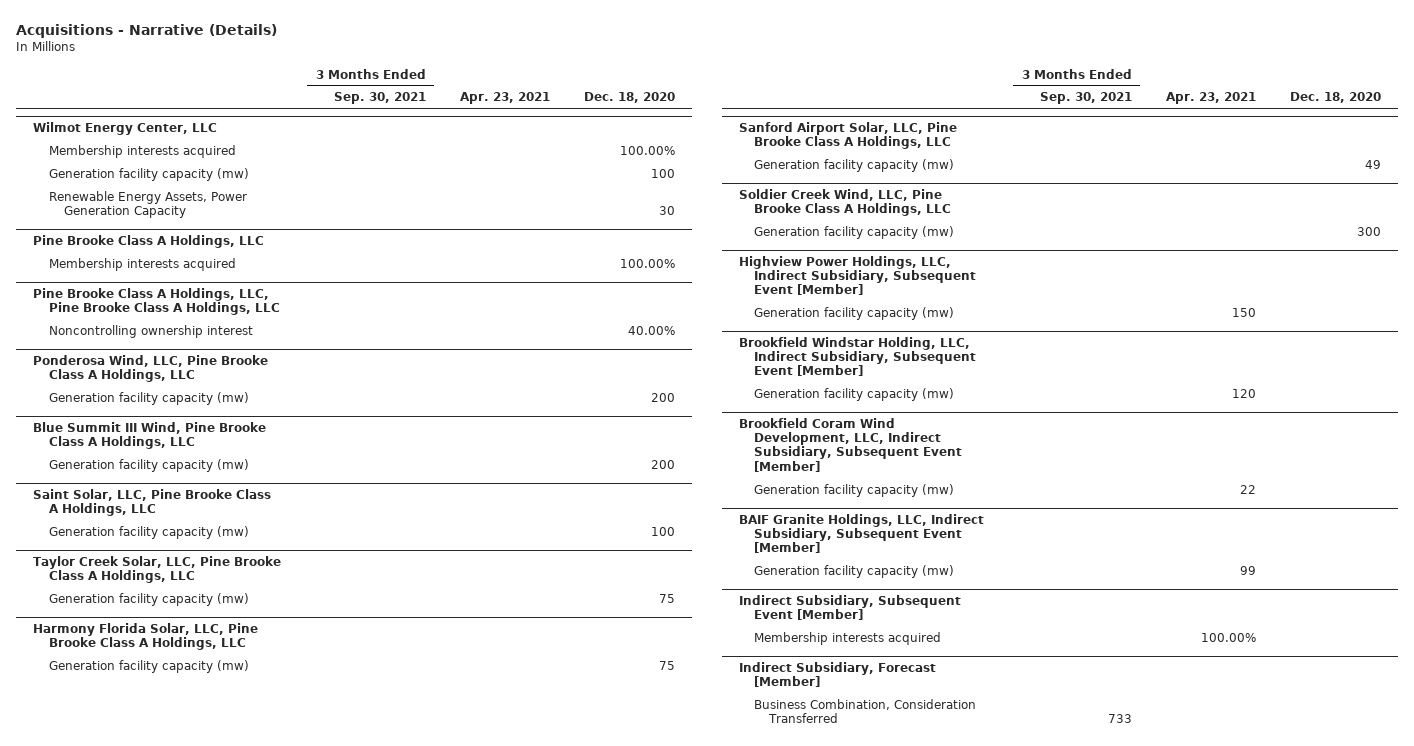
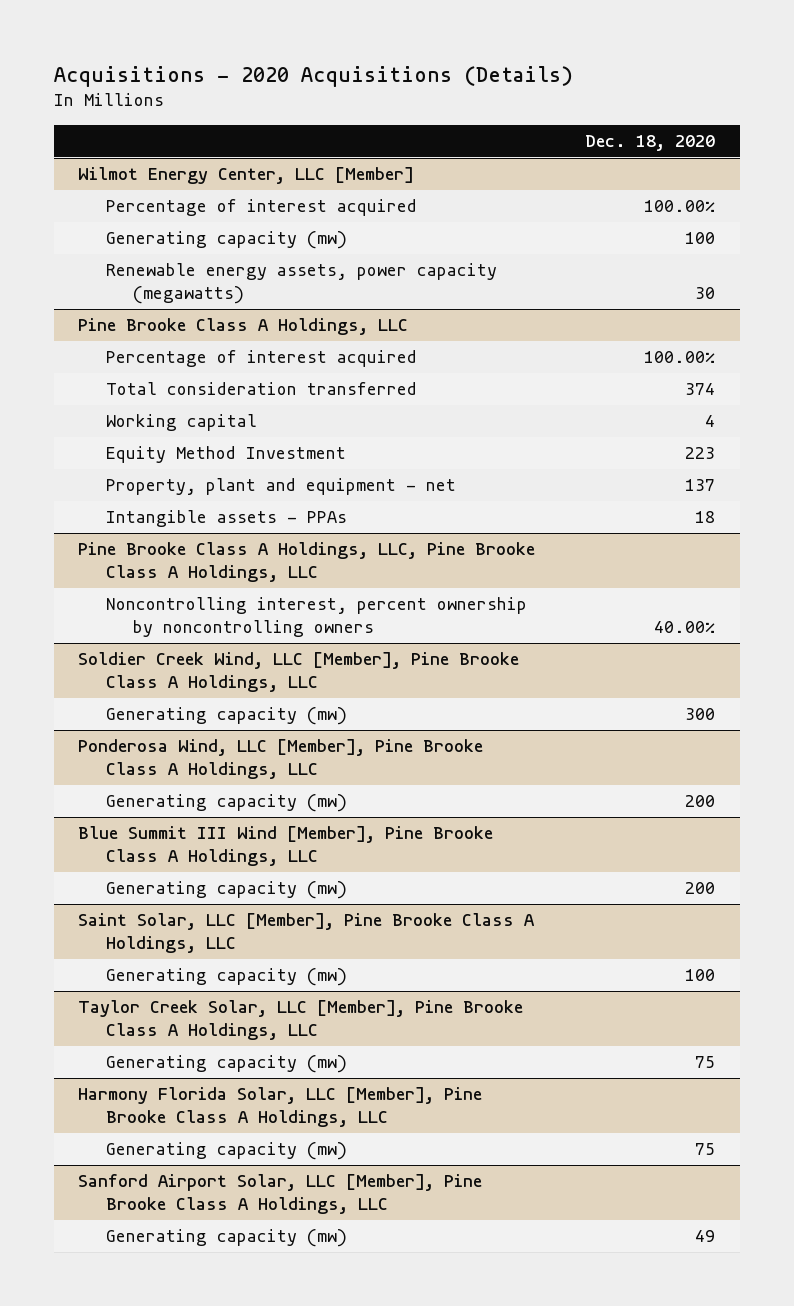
- Acquisitions - Narrative (Details)
+ Acquisitions - 2020 Acquisitions (Details)
- | 3 Months Ended Sep. 30, 2021 | Apr. 23, 2021 | Dec. 18, 2020
+ | Dec. 18, 2020
- Wilmot Energy Center, LLC
- Membership interests acquired | | | 100.00%
- Generation facility capacity (mw) | | | 100
- Renewable Energy Assets, Power Generation Capacity | | | 30
+ Wilmot Energy Center, LLC [Member]
+ Percentage of interest acquired | 100.00%
+ Generating capacity (mw) | 100
+ Renewable energy assets, power capacity (megawatts) | 30
@ Pine Brooke Class A Holdings, LLC
- Membership interests acquired | | | 100.00%
+ Percentage of interest acquired | 100.00%
+ Total consideration transferred | 374
+ Working capital | 4
+ Equity Method Investment | 223
+ Property, plant and equipment - net | 137
+ Intangible assets - PPAs | 18
@ Pine Brooke Class A Holdings, LLC, Pine Brooke Class A Holdings, LLC
- Noncontrolling ownership interest | | | 40.00%
- Ponderosa Wind, LLC, Pine Brooke Class A Holdings, LLC
- Generation facility capacity (mw) | | | 200
- Blue Summit III Wind, Pine Brooke Class A Holdings, LLC
- Generation facility capacity (mw) | | | 200
- Saint Solar, LLC, Pine Brooke Class A Holdings, LLC
- Generation facility capacity (mw) | | | 100
- Taylor Creek Solar, LLC, Pine Brooke Class A Holdings, LLC
- Generation facility capacity (mw) | | | 75
- Harmony Florida Solar, LLC, Pine Brooke Class A Holdings, LLC
- Generation facility capacity (mw) | | | 75
- Sanford Airport Solar, LLC, Pine Brooke Class A Holdings, LLC
- Generation facility capacity (mw) | | | 49
- Soldier Creek Wind, LLC, Pine Brooke Class A Holdings, LLC
- Generation facility capacity (mw) | | | 300
- Highview Power Holdings, LLC, Indirect Subsidiary, Subsequent Event [Member]
- Generation facility capacity (mw) | | 150 |
- Brookfield Windstar Holding, LLC, Indirect Subsidiary, Subsequent Event [Member]
- Generation facility capacity (mw) | | 120 |
- Brookfield Coram Wind Development, LLC, Indirect Subsidiary, Subsequent Event [Member]
- Generation facility capacity (mw) | | 22 |
- BAIF Granite Holdings, LLC, Indirect Subsidiary, Subsequent Event [Member]
- Generation facility capacity (mw) | | 99 |
- Indirect Subsidiary, Subsequent Event [Member]
- Membership interests acquired | | 100.00% |
- Indirect Subsidiary, Forecast [Member]
- Business Combination, Consideration Transferred | 733 | |
@ Pine Brooke Class A Holdings, LLC, Pine Brooke Class A Holdings, LLC
+ Noncontrolling interest, percent ownership by noncontrolling owners | 40.00%
+ Soldier Creek Wind, LLC [Member], Pine Brooke Class A Holdings, LLC
+ Generating capacity (mw) | 300
+ Ponderosa Wind, LLC [Member], Pine Brooke Class A Holdings, LLC
+ Generating capacity (mw) | 200
+ Blue Summit III Wind [Member], Pine Brooke Class A Holdings, LLC
+ Generating capacity (mw) | 200
+ Saint Solar, LLC [Member], Pine Brooke Class A Holdings, LLC
+ Generating capacity (mw) | 100
+ Taylor Creek Solar, LLC [Member], Pine Brooke Class A Holdings, LLC
+ Generating capacity (mw) | 75
+ Harmony Florida Solar, LLC [Member], Pine Brooke Class A Holdings, LLC
+ Generating capacity (mw) | 75
+ Sanford Airport Solar, LLC [Member], Pine Brooke Class A Holdings, LLC
+ Generating capacity (mw) | 49

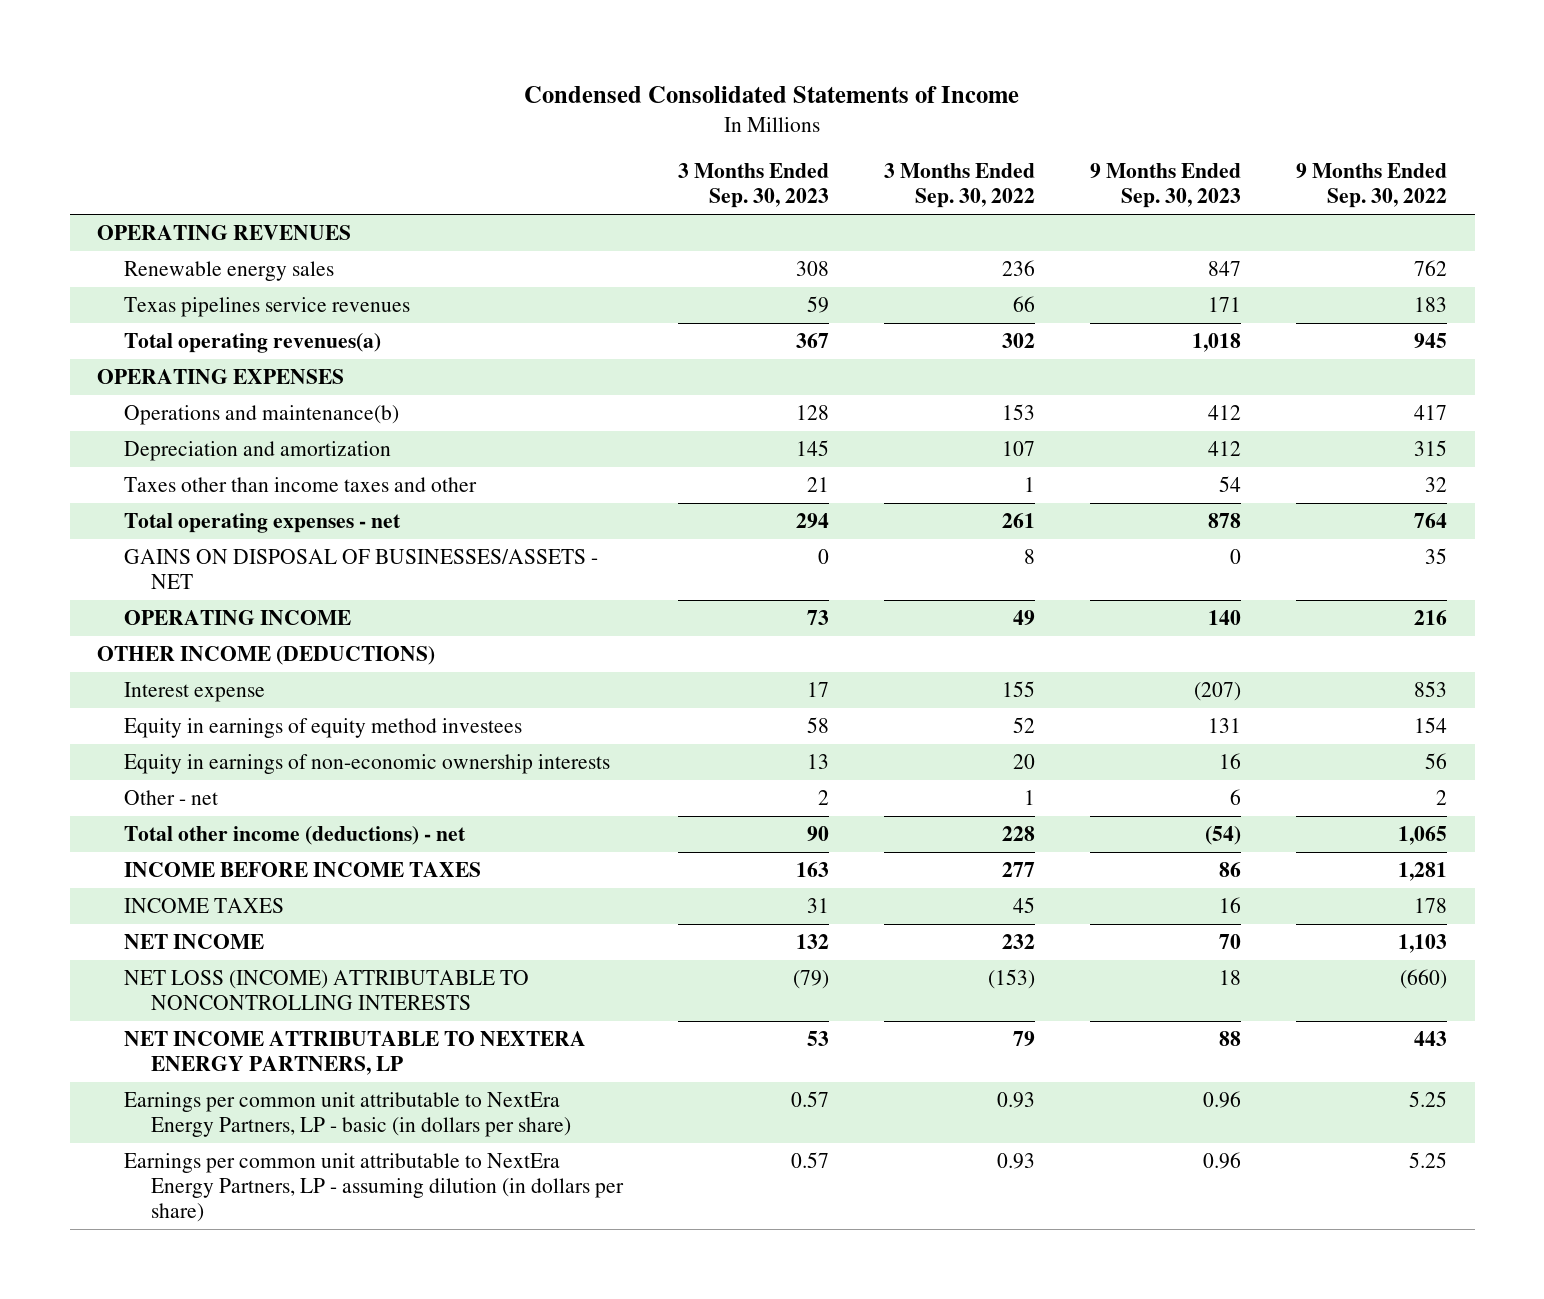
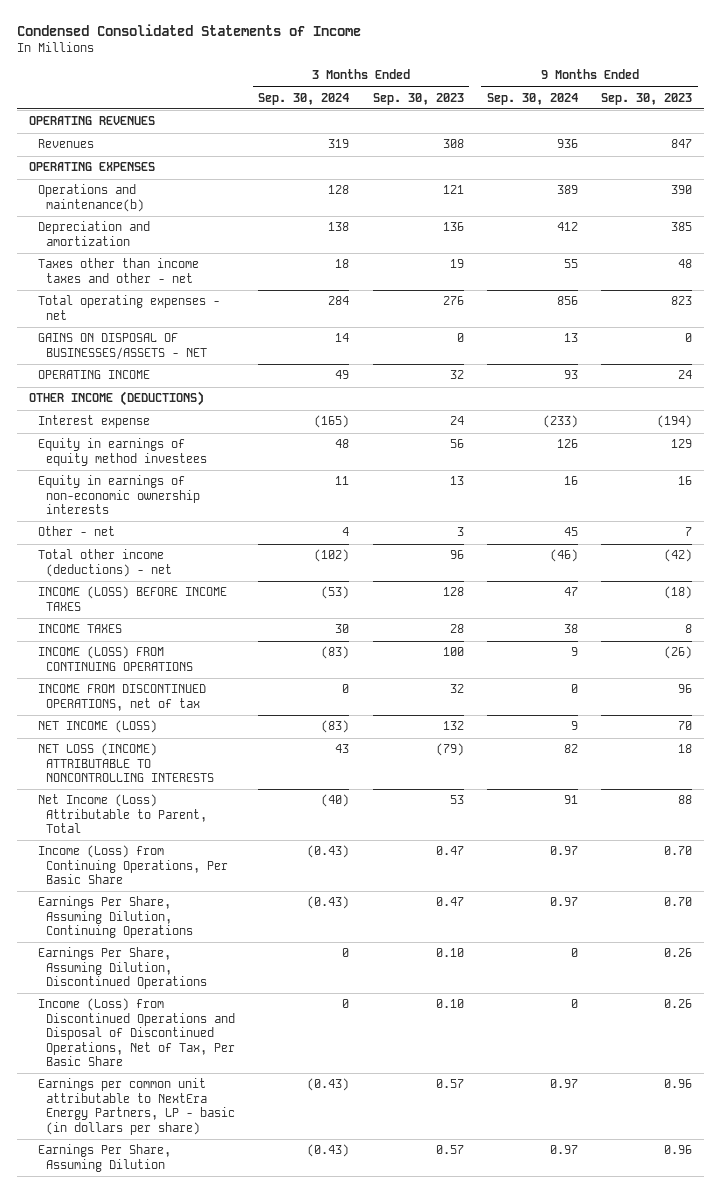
- | 3 Months Ended Sep. 30, 2023 | 3 Months Ended Sep. 30, 2022 | 9 Months Ended Sep. 30, 2023 | 9 Months Ended Sep. 30, 2022
+ | 3 Months Ended Sep. 30, 2024 | 3 Months Ended Sep. 30, 2023 | 9 Months Ended Sep. 30, 2024 | 9 Months Ended Sep. 30, 2023
- Renewable energy sales | 308 | 236 | 847 | 762
- Texas pipelines service revenues | 59 | 66 | 171 | 183
- Total operating revenues(a) | 367 | 302 | 1,018 | 945
+ Revenues | 319 | 308 | 936 | 847
- Operations and maintenance(b) | 128 | 153 | 412 | 417
- Depreciation and amortization | 145 | 107 | 412 | 315
- Taxes other than income taxes and other | 21 | 1 | 54 | 32
- Total operating expenses - net | 294 | 261 | 878 | 764
+ Operations and maintenance(b) | 128 | 121 | 389 | 390
+ Depreciation and amortization | 138 | 136 | 412 | 385
+ Taxes other than income taxes and other - net | 18 | 19 | 55 | 48
+ Total operating expenses - net | 284 | 276 | 856 | 823
- OPERATING INCOME | 73 | 49 | 140 | 216
+ OPERATING INCOME | 49 | 32 | 93 | 24
- Interest expense | 17 | 155 | (207) | 853
- Equity in earnings of equity method investees | 58 | 52 | 131 | 154
+ Interest expense | (165) | 24 | (233) | (194)
+ Equity in earnings of equity method investees | 48 | 56 | 126 | 129
- Other - net | 2 | 1 | 6 | 2
- Total other income (deductions) - net | 90 | 228 | (54) | 1,065
- INCOME BEFORE INCOME TAXES | 163 | 277 | 86 | 1,281
- INCOME TAXES | 31 | 45 | 16 | 178
- NET INCOME | 132 | 232 | 70 | 1,103
+ Other - net | 4 | 3 | 45 | 7
+ Total other income (deductions) - net | (102) | 96 | (46) | (42)
+ INCOME (LOSS) BEFORE INCOME TAXES | (53) | 128 | 47 | (18)
+ INCOME TAXES | 30 | 28 | 38 | 8
+ INCOME (LOSS) FROM CONTINUING OPERATIONS | (83) | 100 | 9 | (26)
+ INCOME FROM DISCONTINUED OPERATIONS, net of tax | 0 | 32 | 0 | 96
+ NET INCOME (LOSS) | (83) | 132 | 9 | 70
- NET INCOME ATTRIBUTABLE TO NEXTERA ENERGY PARTNERS, LP | 53 | 79 | 88 | 443
+ Net Income (Loss) Attributable to Parent, Total | (40) | 53 | 91 | 88
+ Income (Loss) from Continuing Operations, Per Basic Share | (0.43) | 0.47 | 0.97 | 0.70
+ Earnings Per Share, Assuming Dilution, Continuing Operations | (0.43) | 0.47 | 0.97 | 0.70
+ Earnings Per Share, Assuming Dilution, Discontinued Operations | 0 | 0.10 | 0 | 0.26
+ Income (Loss) from Discontinued Operations and Disposal of Discontinued Operations, Net of Tax, Per Basic Share | 0 | 0.10 | 0 | 0.26
- Earnings per common unit attributable to NextEra Energy Partners, LP - assuming dilution (in dollars per share) | 0.57 | 0.93 | 0.96 | 5.25
+ Earnings Per Share, Assuming Dilution | (0.43) | 0.57 | 0.97 | 0.96

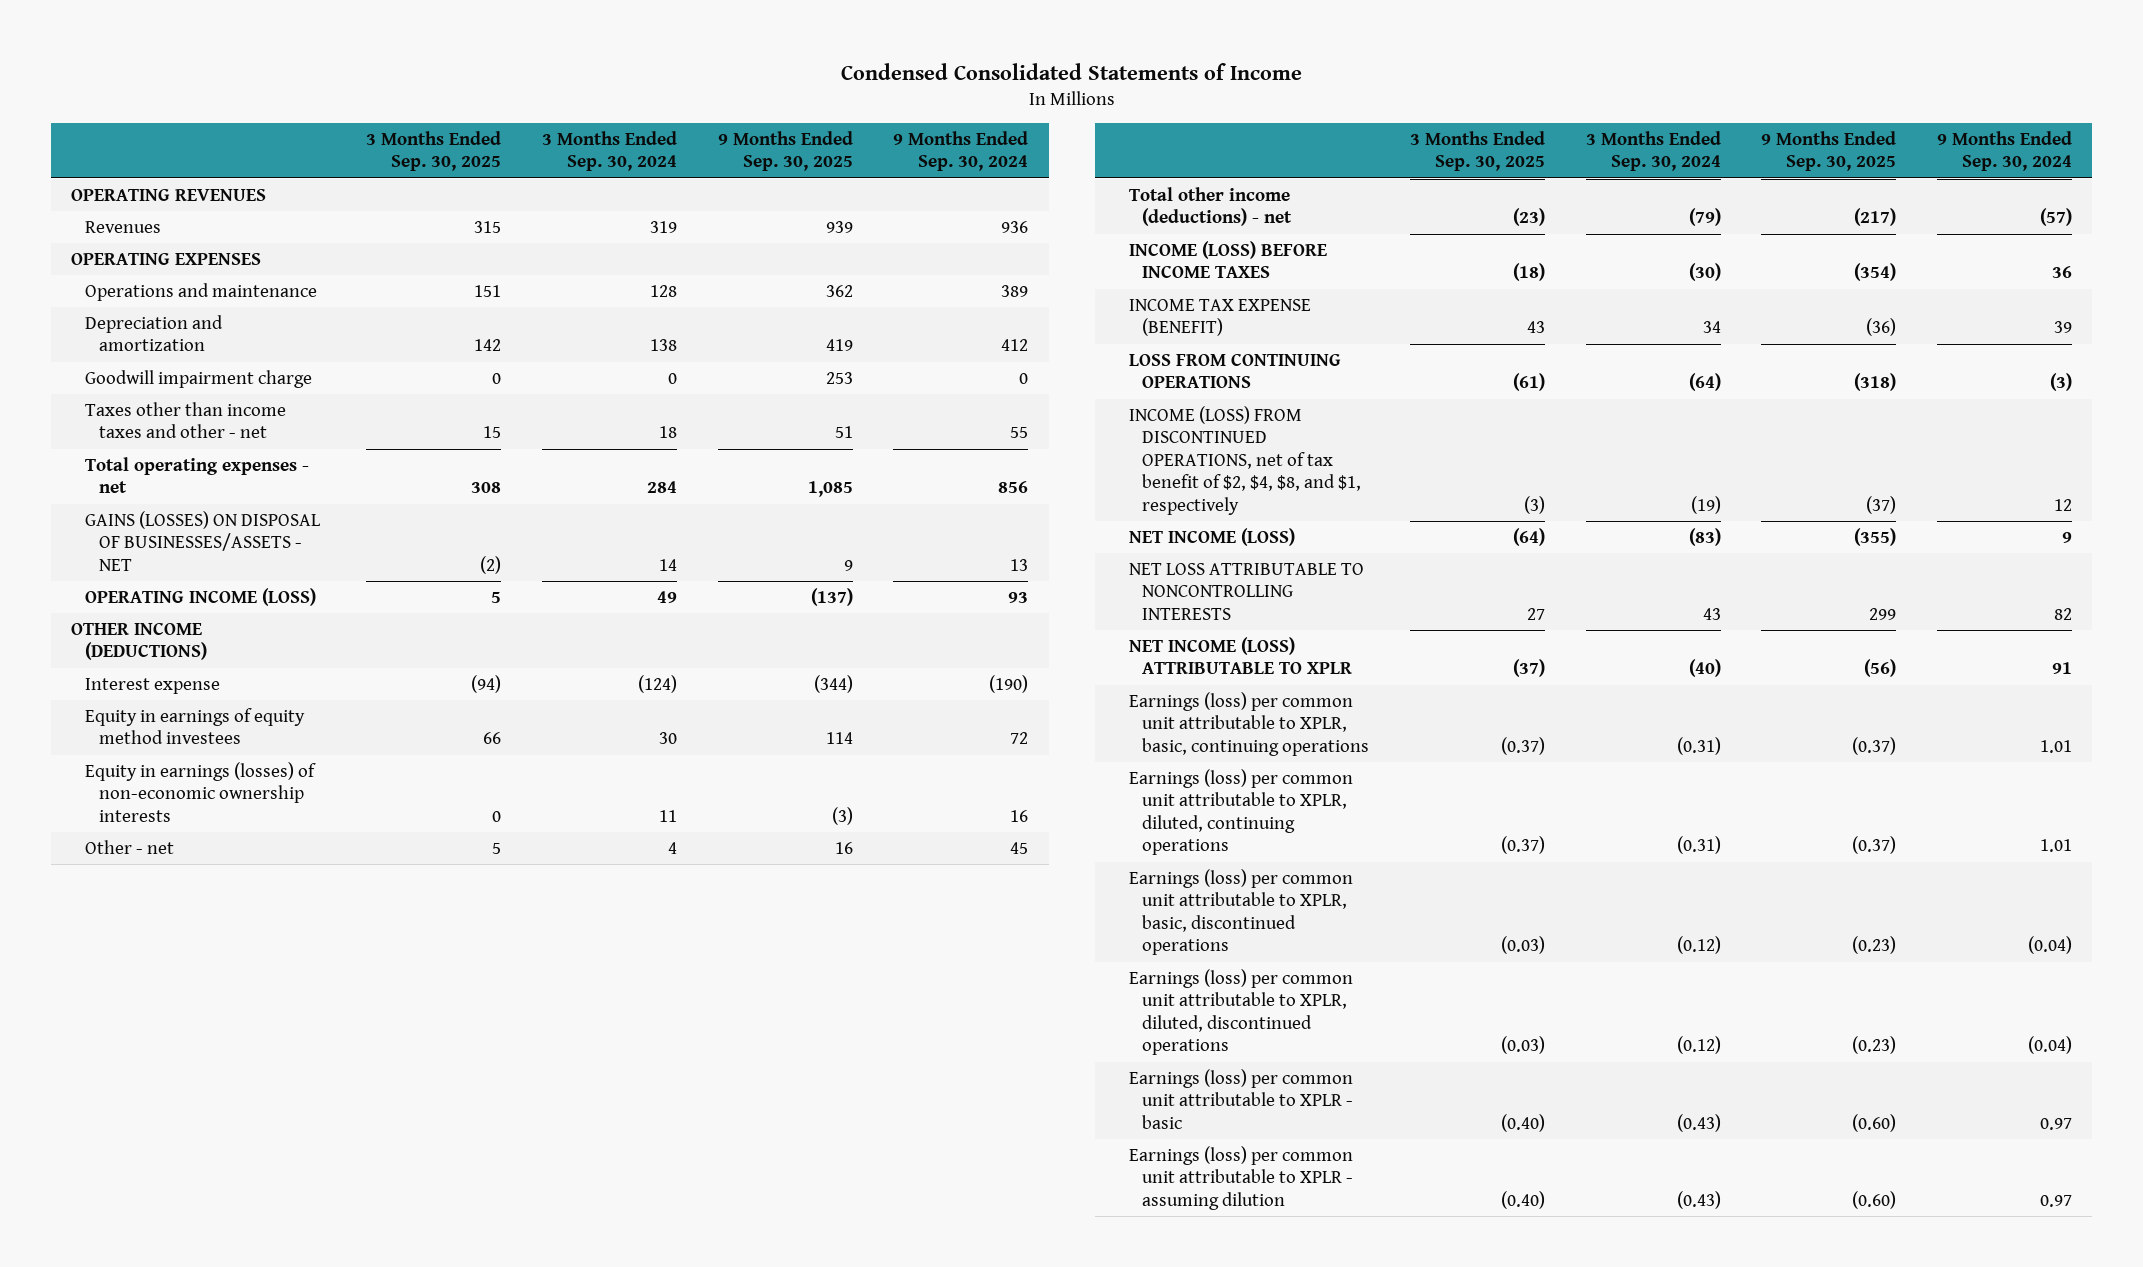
- | 3 Months Ended Sep. 30, 2024 | 3 Months Ended Sep. 30, 2023 | 9 Months Ended Sep. 30, 2024 | 9 Months Ended Sep. 30, 2023
+ | 3 Months Ended Sep. 30, 2025 | 3 Months Ended Sep. 30, 2024 | 9 Months Ended Sep. 30, 2025 | 9 Months Ended Sep. 30, 2024
- Operations and maintenance(b) | 128 | 121 | 389 | 390
+ Operations and maintenance | 151 | 128 | 362 | 389
+ Goodwill impairment charge | 0 | 0 | 253 | 0
- GAINS ON DISPOSAL OF BUSINESSES/ASSETS - NET | 14 | 0 | 13 | 0
- OPERATING INCOME | 49 | 32 | 93 | 24
+ GAINS (LOSSES) ON DISPOSAL OF BUSINESSES/ASSETS - NET | (2) | 14 | 9 | 13
+ OPERATING INCOME (LOSS) | 5 | 49 | (137) | 93
- Interest expense | (165) | 24 | (233) | (194)
- Equity in earnings of equity method investees | 48 | 56 | 126 | 129
- Equity in earnings of non-economic ownership interests | 11 | 13 | 16 | 16
+ Interest expense | (94) | (124) | (344) | (190)
+ Equity in earnings of equity method investees | 66 | 30 | 114 | 72
+ Equity in earnings (losses) of non-economic ownership interests | 0 | 11 | (3) | 16
- Total other income (deductions) - net | (102) | 96 | (46) | (42)
- INCOME (LOSS) BEFORE INCOME TAXES | (53) | 128 | 47 | (18)
- INCOME TAXES | 30 | 28 | 38 | 8
- INCOME (LOSS) FROM CONTINUING OPERATIONS | (83) | 100 | 9 | (26)
- INCOME FROM DISCONTINUED OPERATIONS, net of tax | 0 | 32 | 0 | 96
+ Total other income (deductions) - net | (23) | (79) | (217) | (57)
+ INCOME (LOSS) BEFORE INCOME TAXES | (18) | (30) | (354) | 36
+ INCOME TAX EXPENSE (BENEFIT) | 43 | 34 | (36) | 39
+ LOSS FROM CONTINUING OPERATIONS | (61) | (64) | (318) | (3)
+ INCOME (LOSS) FROM DISCONTINUED OPERATIONS, net of tax benefit of $2, $4, $8, and $1, respectively | (3) | (19) | (37) | 12
- NET LOSS (INCOME) ATTRIBUTABLE TO NONCONTROLLING INTERESTS | 43 | (79) | 82 | 18
- Net Income (Loss) Attributable to Parent, Total | (40) | 53 | 91 | 88
- Income (Loss) from Continuing Operations, Per Basic Share | (0.43) | 0.47 | 0.97 | 0.70
- Earnings Per Share, Assuming Dilution, Continuing Operations | (0.43) | 0.47 | 0.97 | 0.70
- Earnings Per Share, Assuming Dilution, Discontinued Operations | 0 | 0.10 | 0 | 0.26
- Income (Loss) from Discontinued Operations and Disposal of Discontinued Operations, Net of Tax, Per Basic Share | 0 | 0.10 | 0 | 0.26
- Earnings per common unit attributable to NextEra Energy Partners, LP - basic (in dollars per share) | (0.43) | 0.57 | 0.97 | 0.96
- Earnings Per Share, Assuming Dilution | (0.43) | 0.57 | 0.97 | 0.96
+ NET LOSS ATTRIBUTABLE TO NONCONTROLLING INTERESTS | 27 | 43 | 299 | 82
+ NET INCOME (LOSS) ATTRIBUTABLE TO XPLR | (37) | (40) | (56) | 91
+ Earnings (loss) per common unit attributable to XPLR, basic, continuing operations | (0.37) | (0.31) | (0.37) | 1.01
+ Earnings (loss) per common unit attributable to XPLR, diluted, continuing operations | (0.37) | (0.31) | (0.37) | 1.01
+ Earnings (loss) per common unit attributable to XPLR, basic, discontinued operations | (0.03) | (0.12) | (0.23) | (0.04)
+ Earnings (loss) per common unit attributable to XPLR, diluted, discontinued operations | (0.03) | (0.12) | (0.23) | (0.04)
+ Earnings (loss) per common unit attributable to XPLR - basic | (0.40) | (0.43) | (0.60) | 0.97
+ Earnings (loss) per common unit attributable to XPLR - assuming dilution | (0.40) | (0.43) | (0.60) | 0.97

